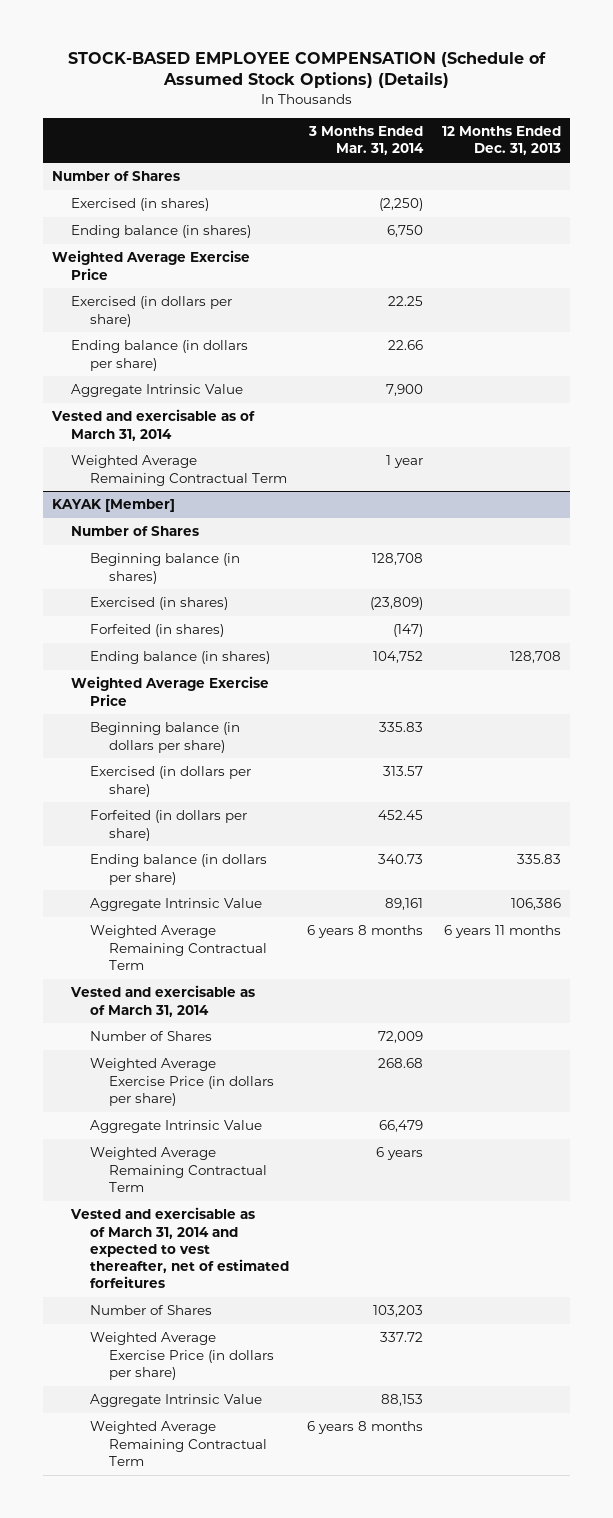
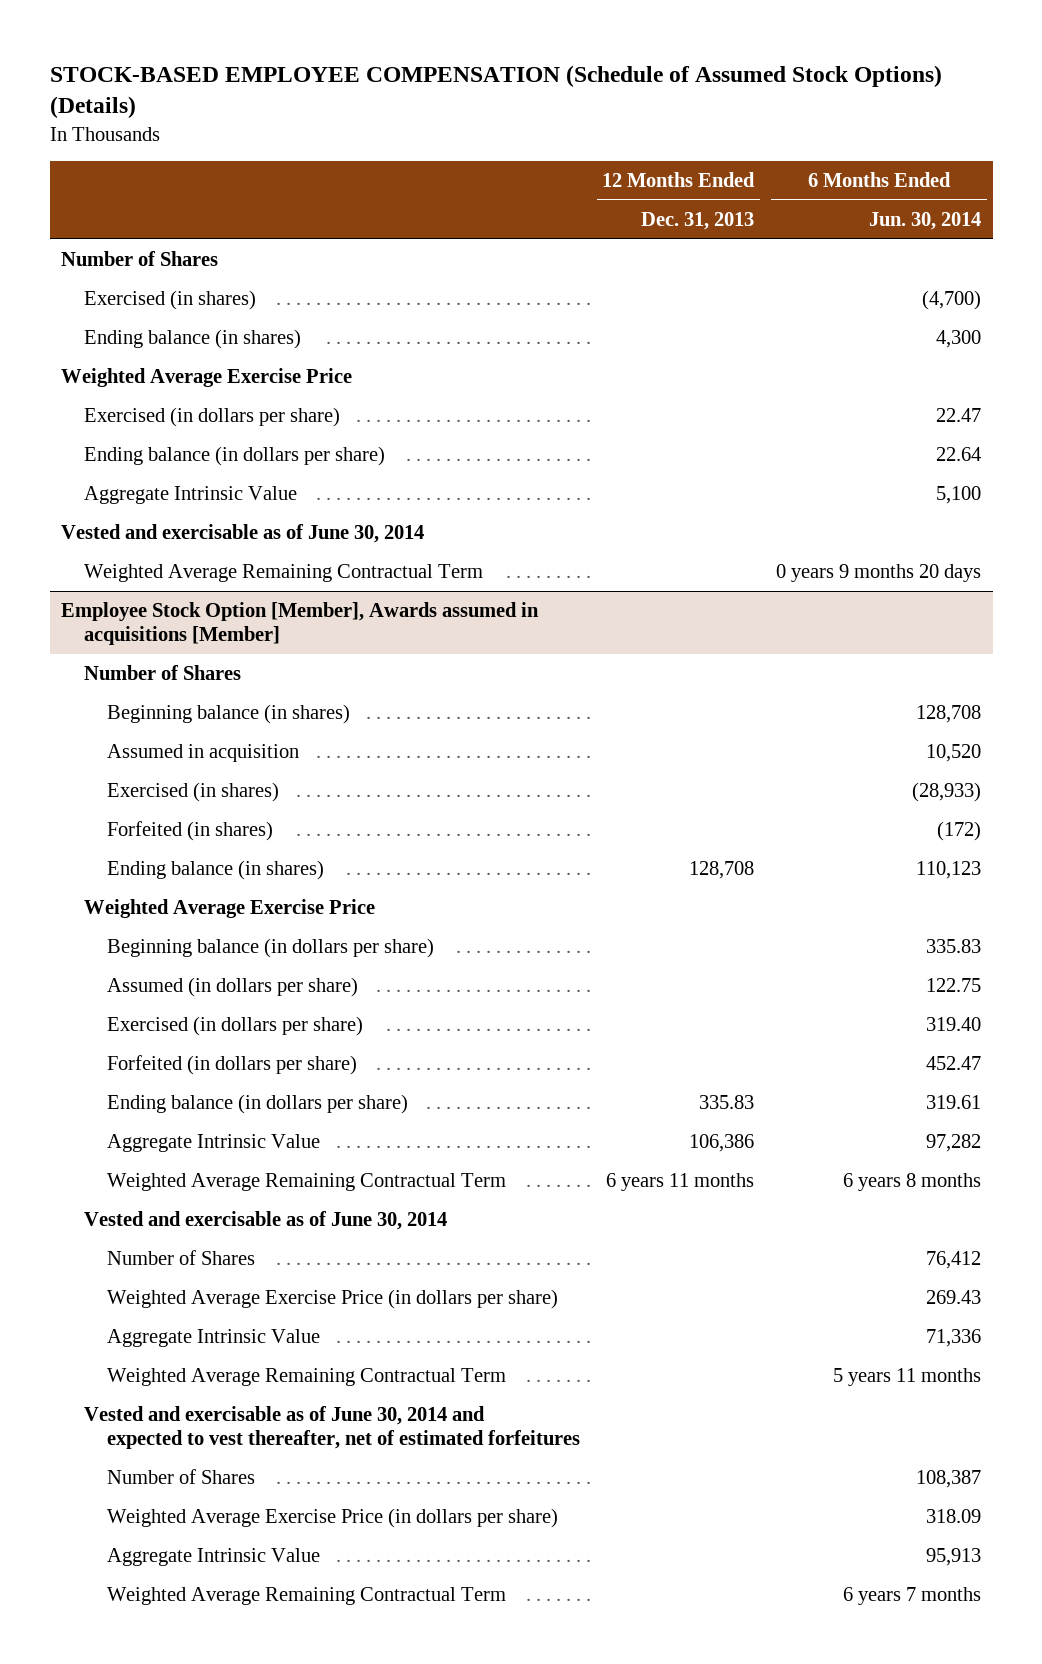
- | 3 Months Ended Mar. 31, 2014 | 12 Months Ended Dec. 31, 2013
+ | 12 Months Ended Dec. 31, 2013 | 6 Months Ended Jun. 30, 2014
- Vested and exercisable as of March 31, 2014
+ Vested and exercisable as of June 30, 2014
- KAYAK [Member]
+ Employee Stock Option [Member], Awards assumed in acquisitions [Member]
+ Assumed in acquisition | | 10,520
+ Assumed (in dollars per share) | | 122.75
- Vested and exercisable as of March 31, 2014
+ Vested and exercisable as of June 30, 2014
- Vested and exercisable as of March 31, 2014 and expected to vest thereafter, net of estimated forfeitures
+ Vested and exercisable as of June 30, 2014 and expected to vest thereafter, net of estimated forfeitures

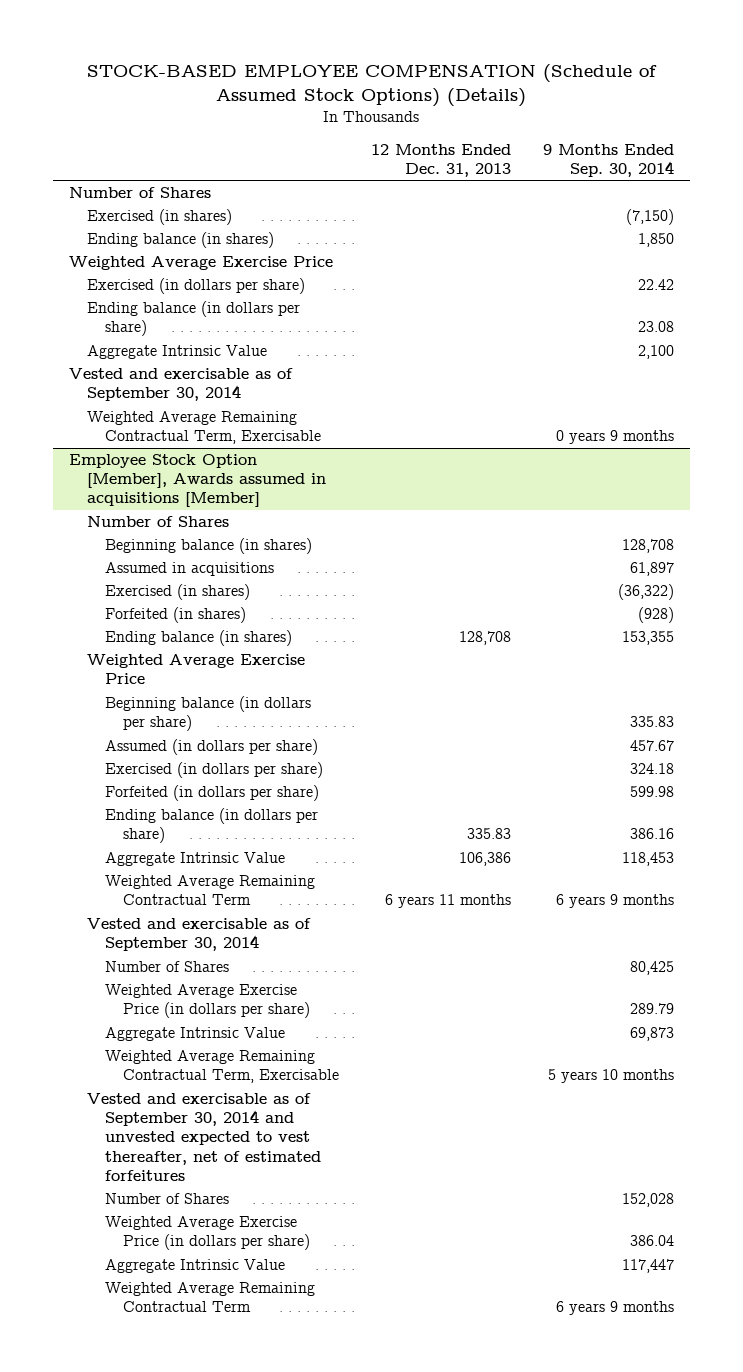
- | 12 Months Ended Dec. 31, 2013 | 6 Months Ended Jun. 30, 2014
+ | 12 Months Ended Dec. 31, 2013 | 9 Months Ended Sep. 30, 2014
- Vested and exercisable as of June 30, 2014
- Weighted Average Remaining Contractual Term | | 0 years 9 months 20 days
+ Vested and exercisable as of September 30, 2014
+ Weighted Average Remaining Contractual Term, Exercisable | | 0 years 9 months
@ Employee Stock Option [Member], Awards assumed in acquisitions [Member]
- Assumed in acquisition | | 10,520
+ Assumed in acquisitions | | 61,897
- Vested and exercisable as of June 30, 2014
+ Vested and exercisable as of September 30, 2014
- Weighted Average Remaining Contractual Term | | 5 years 11 months
- Vested and exercisable as of June 30, 2014 and expected to vest thereafter, net of estimated forfeitures
+ Weighted Average Remaining Contractual Term, Exercisable | | 5 years 10 months
+ Vested and exercisable as of September 30, 2014 and unvested expected to vest thereafter, net of estimated forfeitures

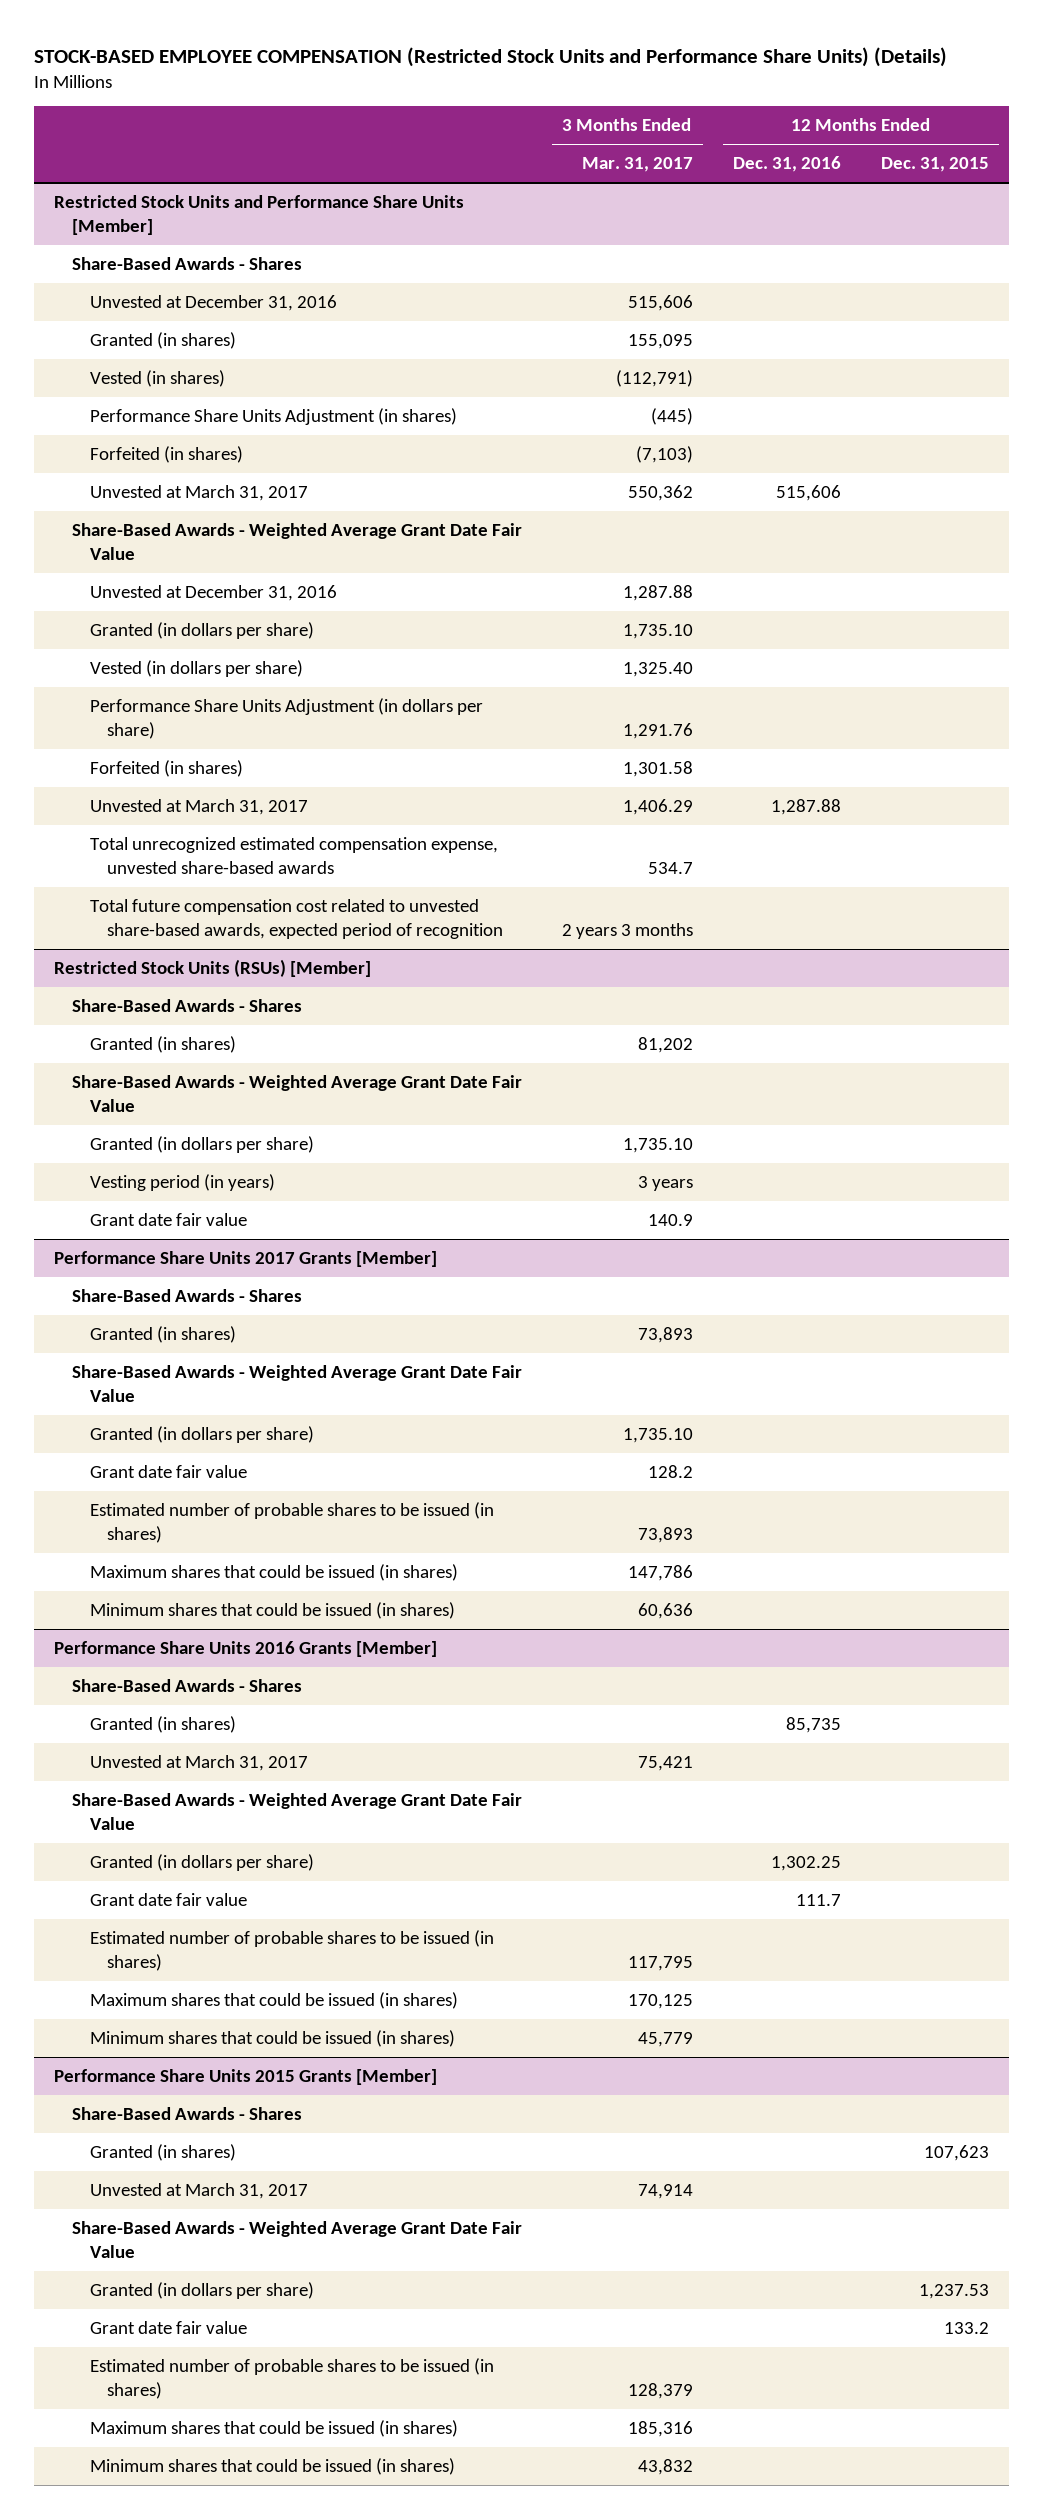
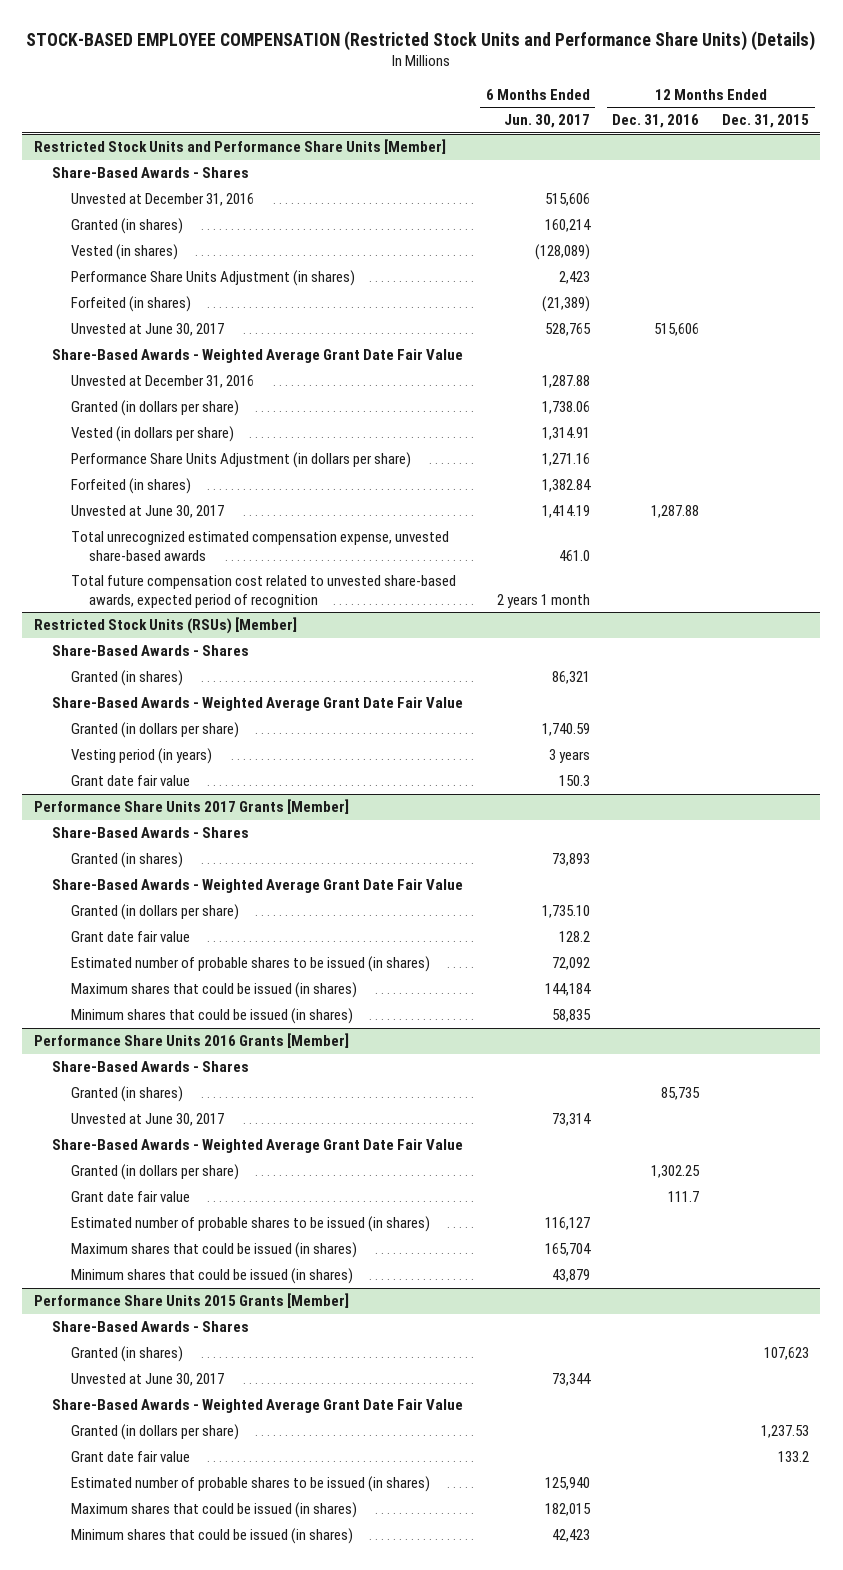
- | 3 Months Ended Mar. 31, 2017 | 12 Months Ended Dec. 31, 2016 | 12 Months Ended Dec. 31, 2015
+ | 6 Months Ended Jun. 30, 2017 | 12 Months Ended Dec. 31, 2016 | 12 Months Ended Dec. 31, 2015
@ Restricted Stock Units and Performance Share Units [Member]
- Unvested at March 31, 2017 | 550,362 | 515,606 |
+ Unvested at June 30, 2017 | 528,765 | 515,606 |
- Unvested at March 31, 2017 | 1,406.29 | 1,287.88 |
+ Unvested at June 30, 2017 | 1,414.19 | 1,287.88 |
@ Performance Share Units 2016 Grants [Member]
- Unvested at March 31, 2017 | 75,421 | |
+ Unvested at June 30, 2017 | 73,314 | |
@ Performance Share Units 2015 Grants [Member]
- Unvested at March 31, 2017 | 74,914 | |
+ Unvested at June 30, 2017 | 73,344 | |

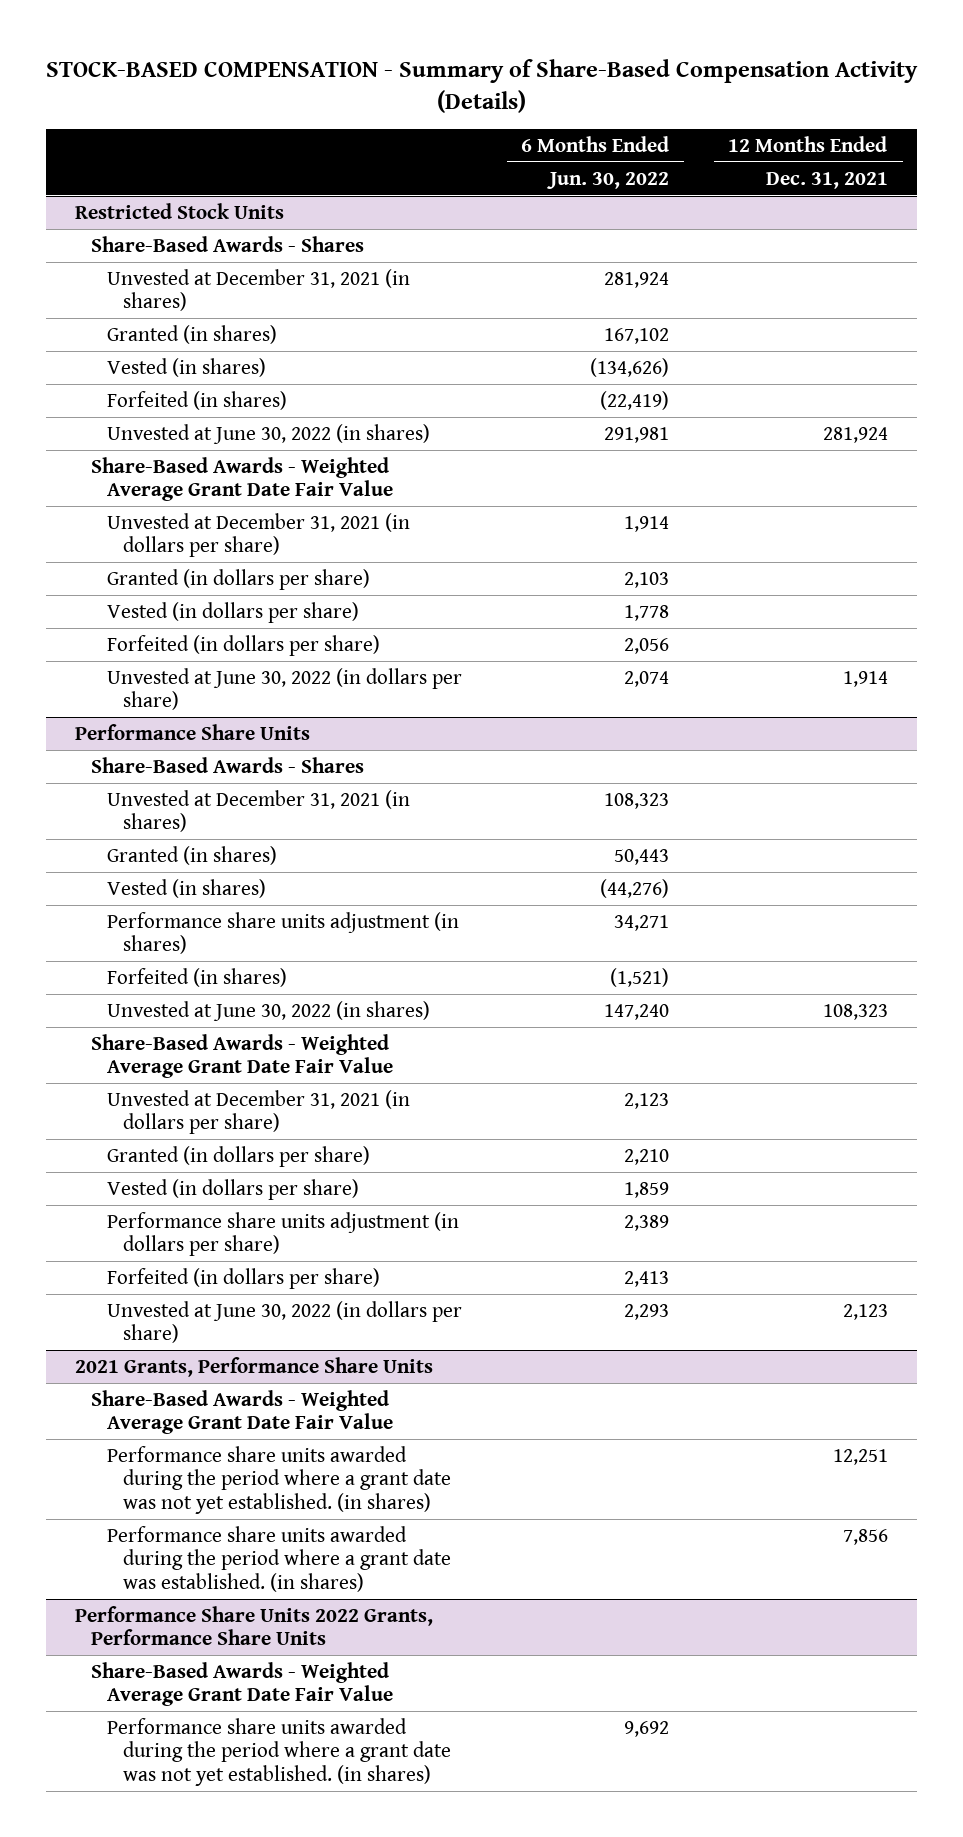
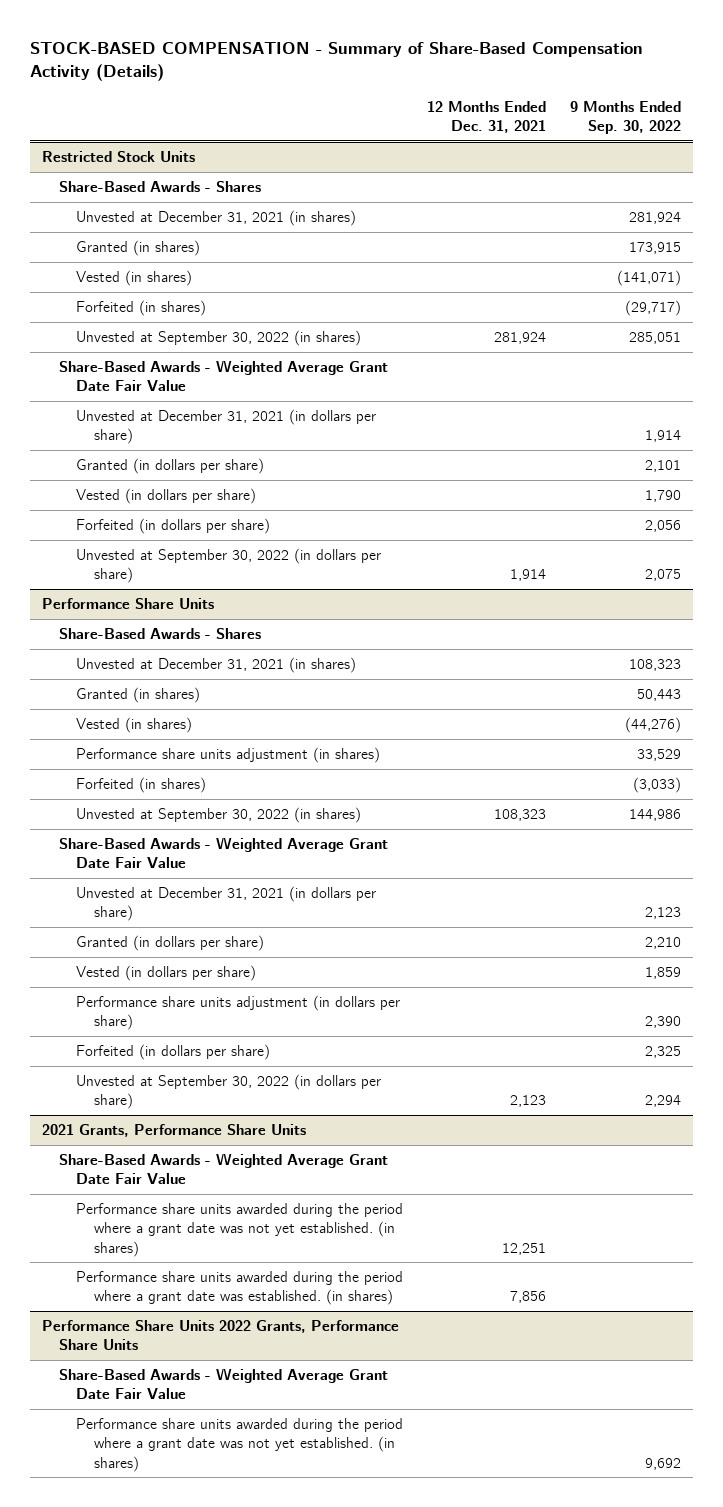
- | 6 Months Ended Jun. 30, 2022 | 12 Months Ended Dec. 31, 2021
+ | 12 Months Ended Dec. 31, 2021 | 9 Months Ended Sep. 30, 2022
@ Restricted Stock Units
- Unvested at June 30, 2022 (in shares) | 291,981 | 281,924
+ Unvested at September 30, 2022 (in shares) | 281,924 | 285,051
- Unvested at June 30, 2022 (in dollars per share) | 2,074 | 1,914
+ Unvested at September 30, 2022 (in dollars per share) | 1,914 | 2,075
@ Performance Share Units
- Unvested at June 30, 2022 (in shares) | 147,240 | 108,323
+ Unvested at September 30, 2022 (in shares) | 108,323 | 144,986
- Unvested at June 30, 2022 (in dollars per share) | 2,293 | 2,123
+ Unvested at September 30, 2022 (in dollars per share) | 2,123 | 2,294

